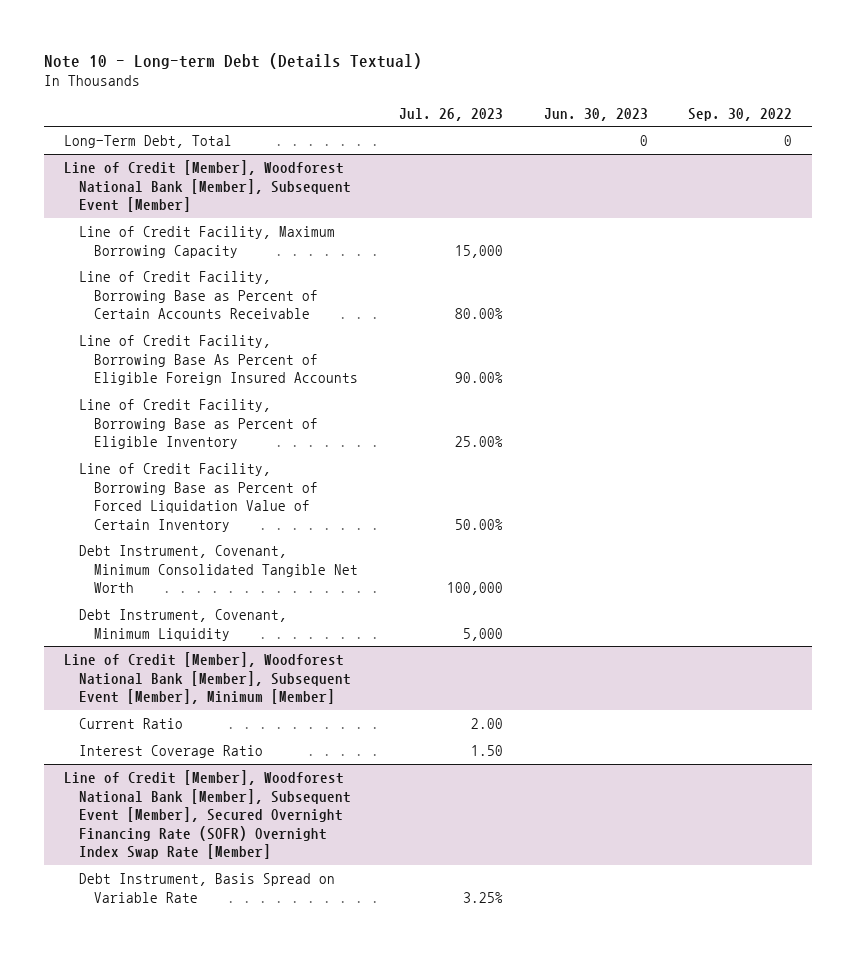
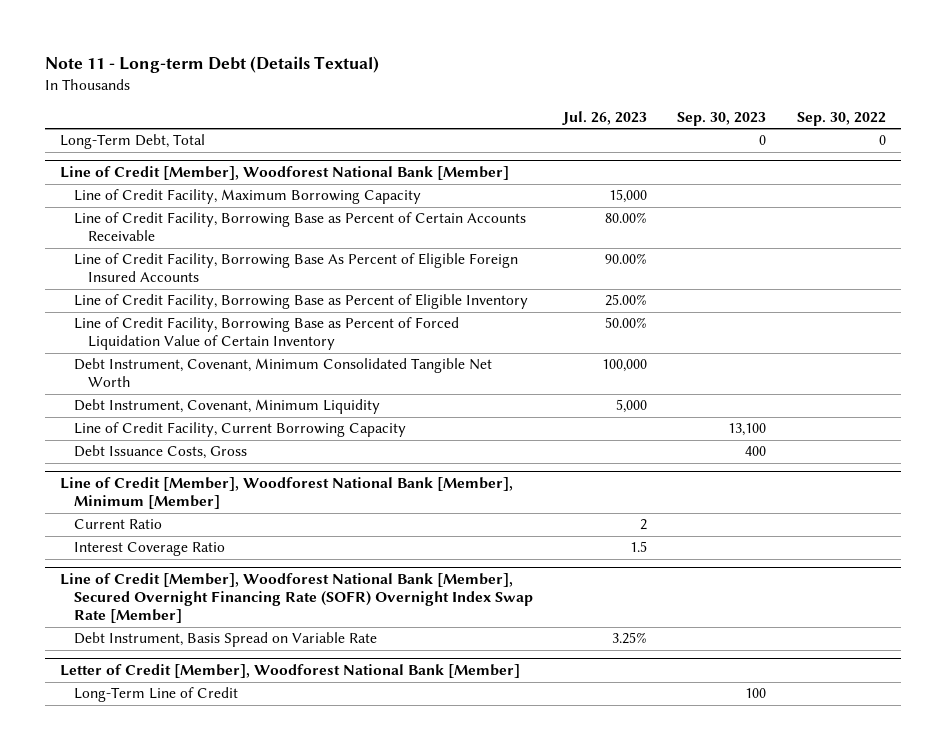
- Note 10 - Long-term Debt (Details Textual)
+ Note 11 - Long-term Debt (Details Textual)
- | Jul. 26, 2023 | Jun. 30, 2023 | Sep. 30, 2022
+ | Jul. 26, 2023 | Sep. 30, 2023 | Sep. 30, 2022
- Line of Credit [Member], Woodforest National Bank [Member], Subsequent Event [Member]
+ Line of Credit [Member], Woodforest National Bank [Member]
- Line of Credit [Member], Woodforest National Bank [Member], Subsequent Event [Member], Minimum [Member]
- Current Ratio | 2.00 | |
- Interest Coverage Ratio | 1.50 | |
- Line of Credit [Member], Woodforest National Bank [Member], Subsequent Event [Member], Secured Overnight Financing Rate (SOFR) Overnight Index Swap Rate [Member]
+ Line of Credit Facility, Current Borrowing Capacity | | 13,100 |
+ Debt Issuance Costs, Gross | | 400 |
+ Line of Credit [Member], Woodforest National Bank [Member], Minimum [Member]
+ Current Ratio | 2 | |
+ Interest Coverage Ratio | 1.5 | |
+ Line of Credit [Member], Woodforest National Bank [Member], Secured Overnight Financing Rate (SOFR) Overnight Index Swap Rate [Member]
+ Letter of Credit [Member], Woodforest National Bank [Member]
+ Long-Term Line of Credit | | 100 |

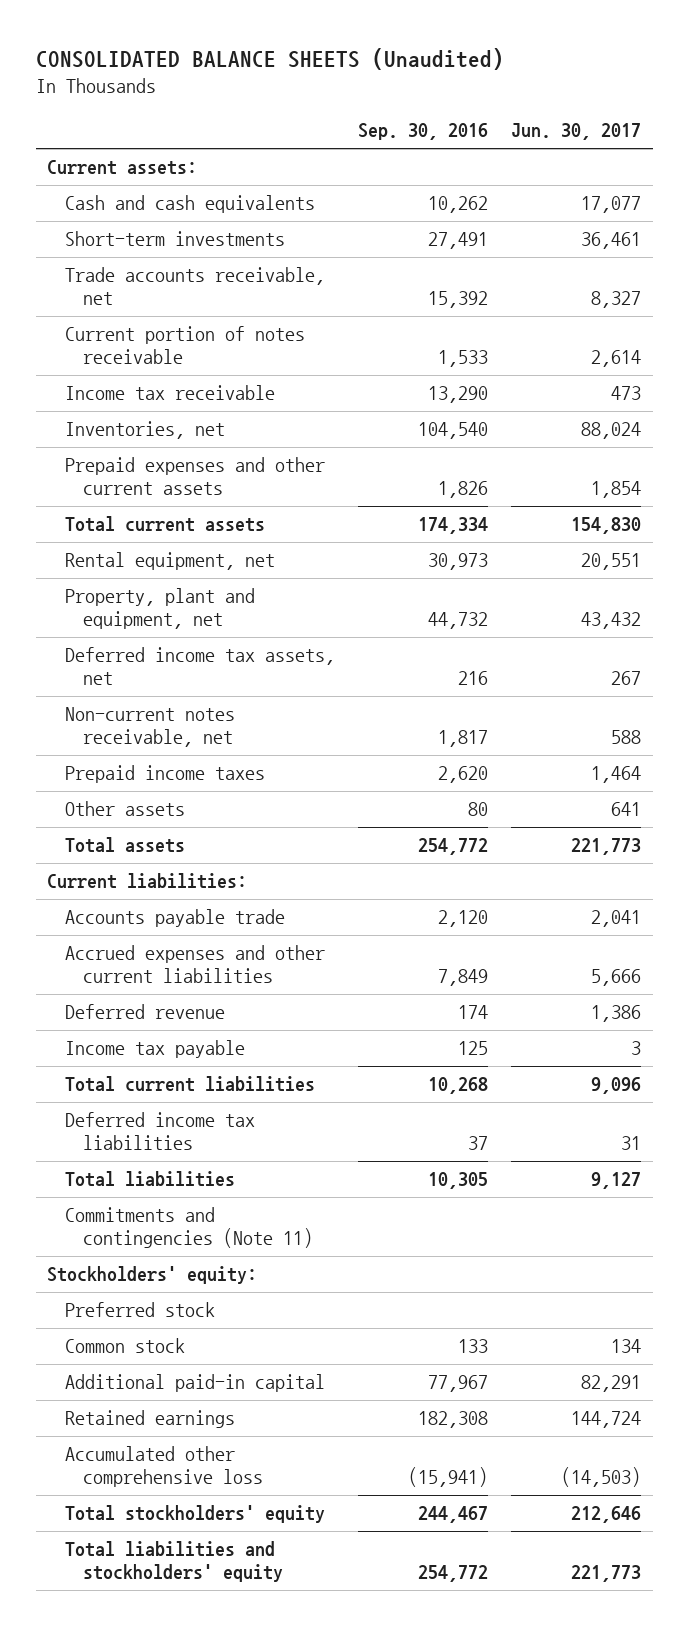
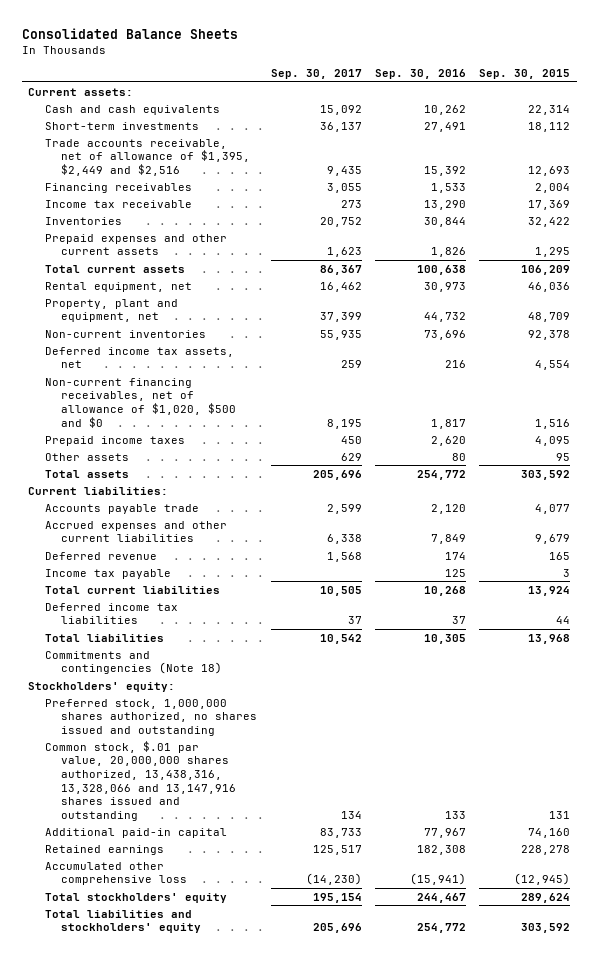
- CONSOLIDATED BALANCE SHEETS (Unaudited)
+ Consolidated Balance Sheets
- | Sep. 30, 2016 | Jun. 30, 2017
+ | Sep. 30, 2017 | Sep. 30, 2016 | Sep. 30, 2015
- Trade accounts receivable, net | 15,392 | 8,327
- Current portion of notes receivable | 1,533 | 2,614
+ Trade accounts receivable, net of allowance of $1,395, $2,449 and $2,516 | 9,435 | 15,392 | 12,693
+ Financing receivables | 3,055 | 1,533 | 2,004
- Inventories, net | 104,540 | 88,024
+ Inventories | 20,752 | 30,844 | 32,422
- Total current assets | 174,334 | 154,830
+ Total current assets | 86,367 | 100,638 | 106,209
+ Non-current inventories | 55,935 | 73,696 | 92,378
- Non-current notes receivable, net | 1,817 | 588
+ Non-current financing receivables, net of allowance of $1,020, $500 and $0 | 8,195 | 1,817 | 1,516
- Commitments and contingencies (Note 11)
+ Commitments and contingencies (Note 18)
- Preferred stock
- Common stock | 133 | 134
+ Preferred stock, 1,000,000 shares authorized, no shares issued and outstanding
+ Common stock, $.01 par value, 20,000,000 shares authorized, 13,438,316, 13,328,066 and 13,147,916 shares issued and outstanding | 134 | 133 | 131

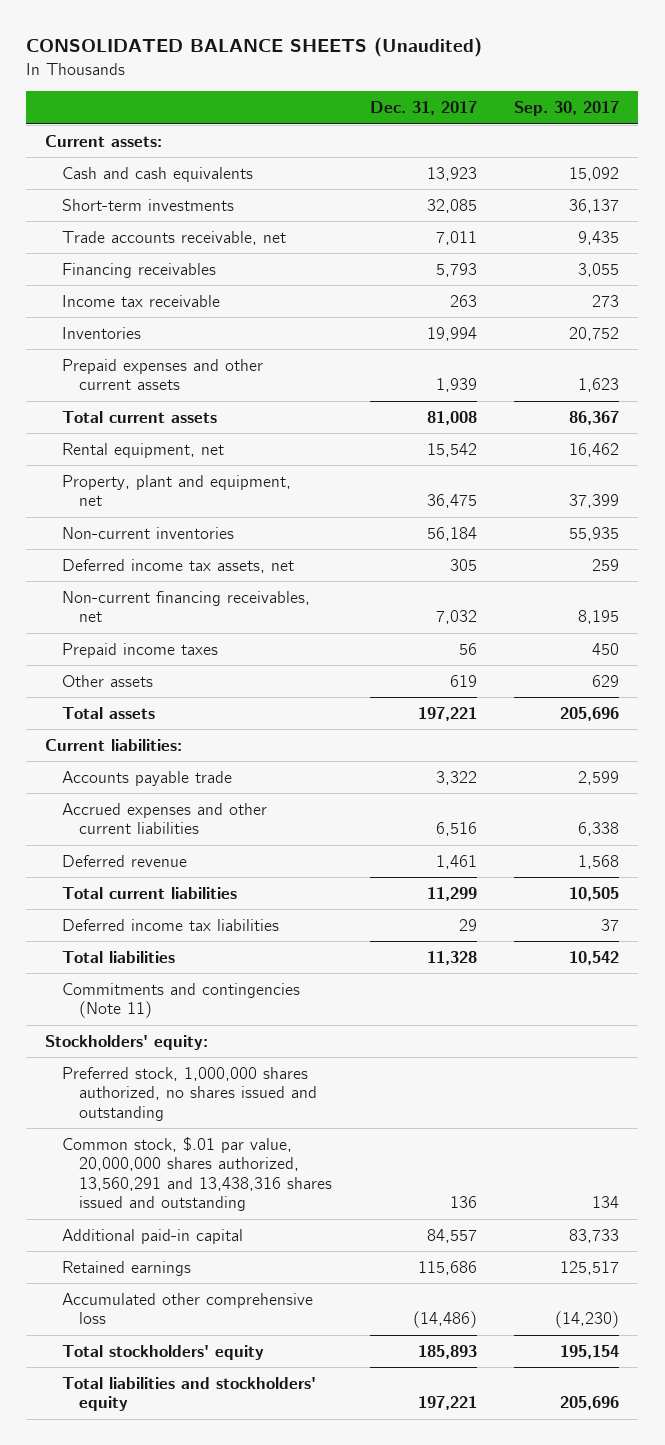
- Consolidated Balance Sheets
+ CONSOLIDATED BALANCE SHEETS (Unaudited)
- | Sep. 30, 2017 | Sep. 30, 2016 | Sep. 30, 2015
+ | Dec. 31, 2017 | Sep. 30, 2017
- Trade accounts receivable, net of allowance of $1,395, $2,449 and $2,516 | 9,435 | 15,392 | 12,693
+ Trade accounts receivable, net | 7,011 | 9,435
- Non-current financing receivables, net of allowance of $1,020, $500 and $0 | 8,195 | 1,817 | 1,516
+ Non-current financing receivables, net | 7,032 | 8,195
- Income tax payable | | 125 | 3
- Commitments and contingencies (Note 18)
+ Commitments and contingencies (Note 11)
- Common stock, $.01 par value, 20,000,000 shares authorized, 13,438,316, 13,328,066 and 13,147,916 shares issued and outstanding | 134 | 133 | 131
+ Common stock, $.01 par value, 20,000,000 shares authorized, 13,560,291 and 13,438,316 shares issued and outstanding | 136 | 134

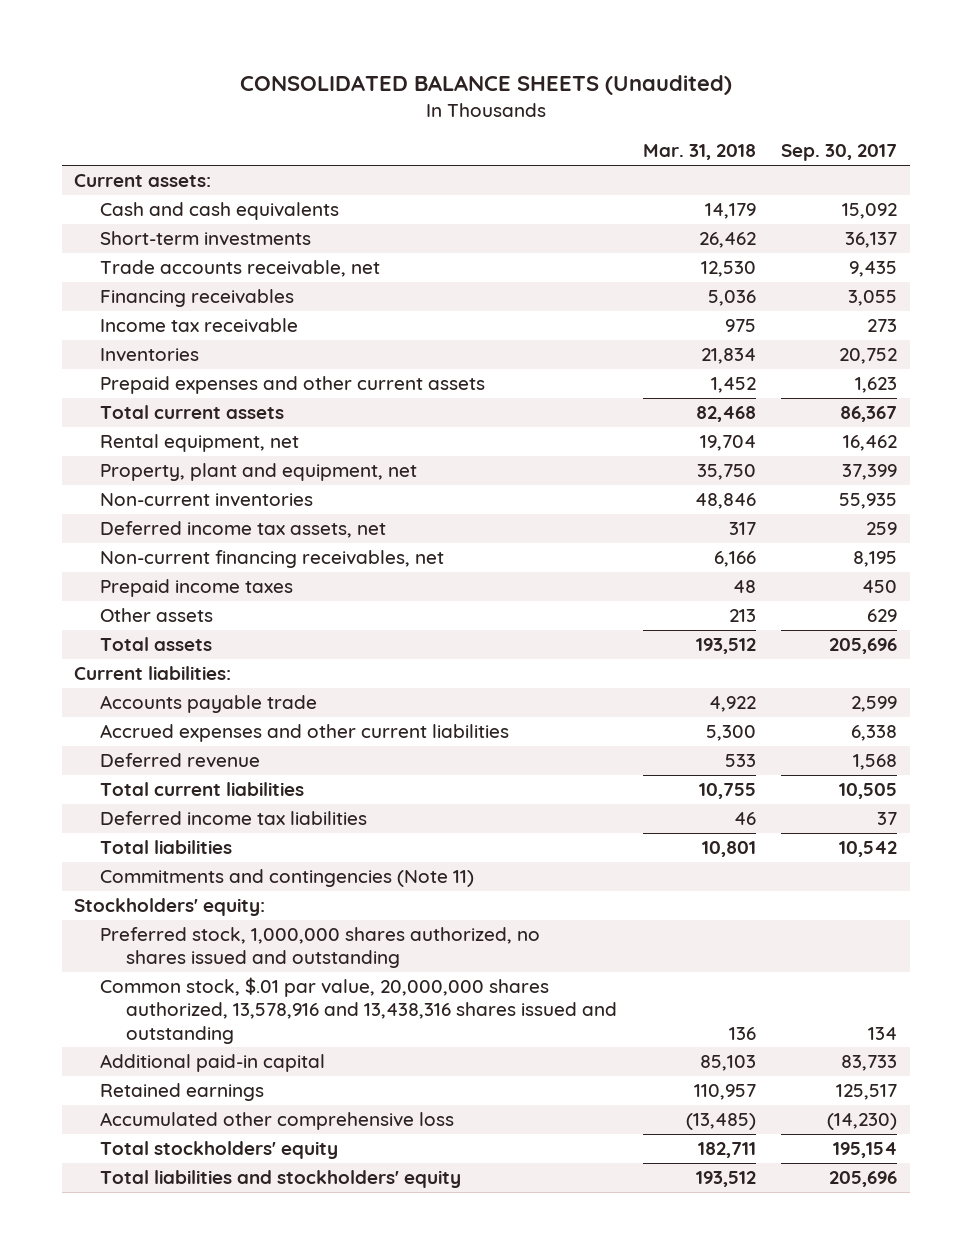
- | Dec. 31, 2017 | Sep. 30, 2017
+ | Mar. 31, 2018 | Sep. 30, 2017
- Common stock, $.01 par value, 20,000,000 shares authorized, 13,560,291 and 13,438,316 shares issued and outstanding | 136 | 134
+ Common stock, $.01 par value, 20,000,000 shares authorized, 13,578,916 and 13,438,316 shares issued and outstanding | 136 | 134

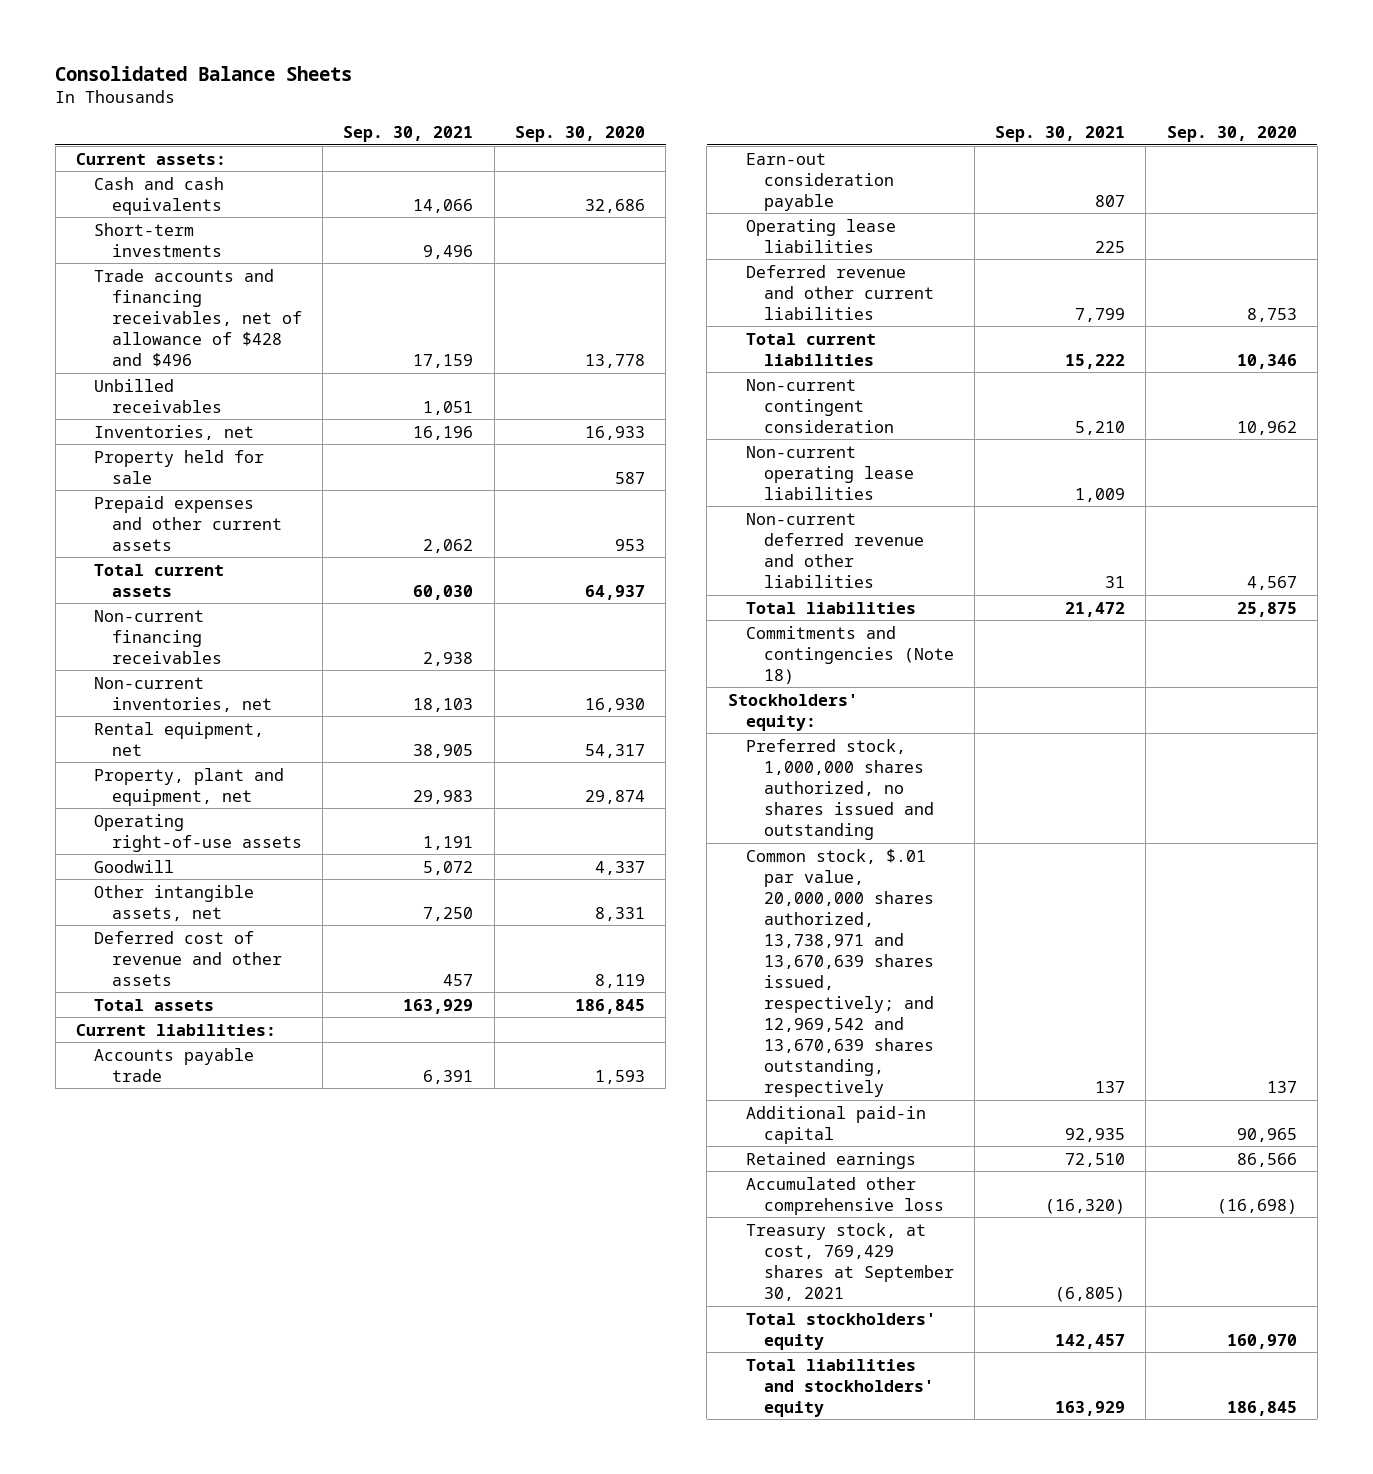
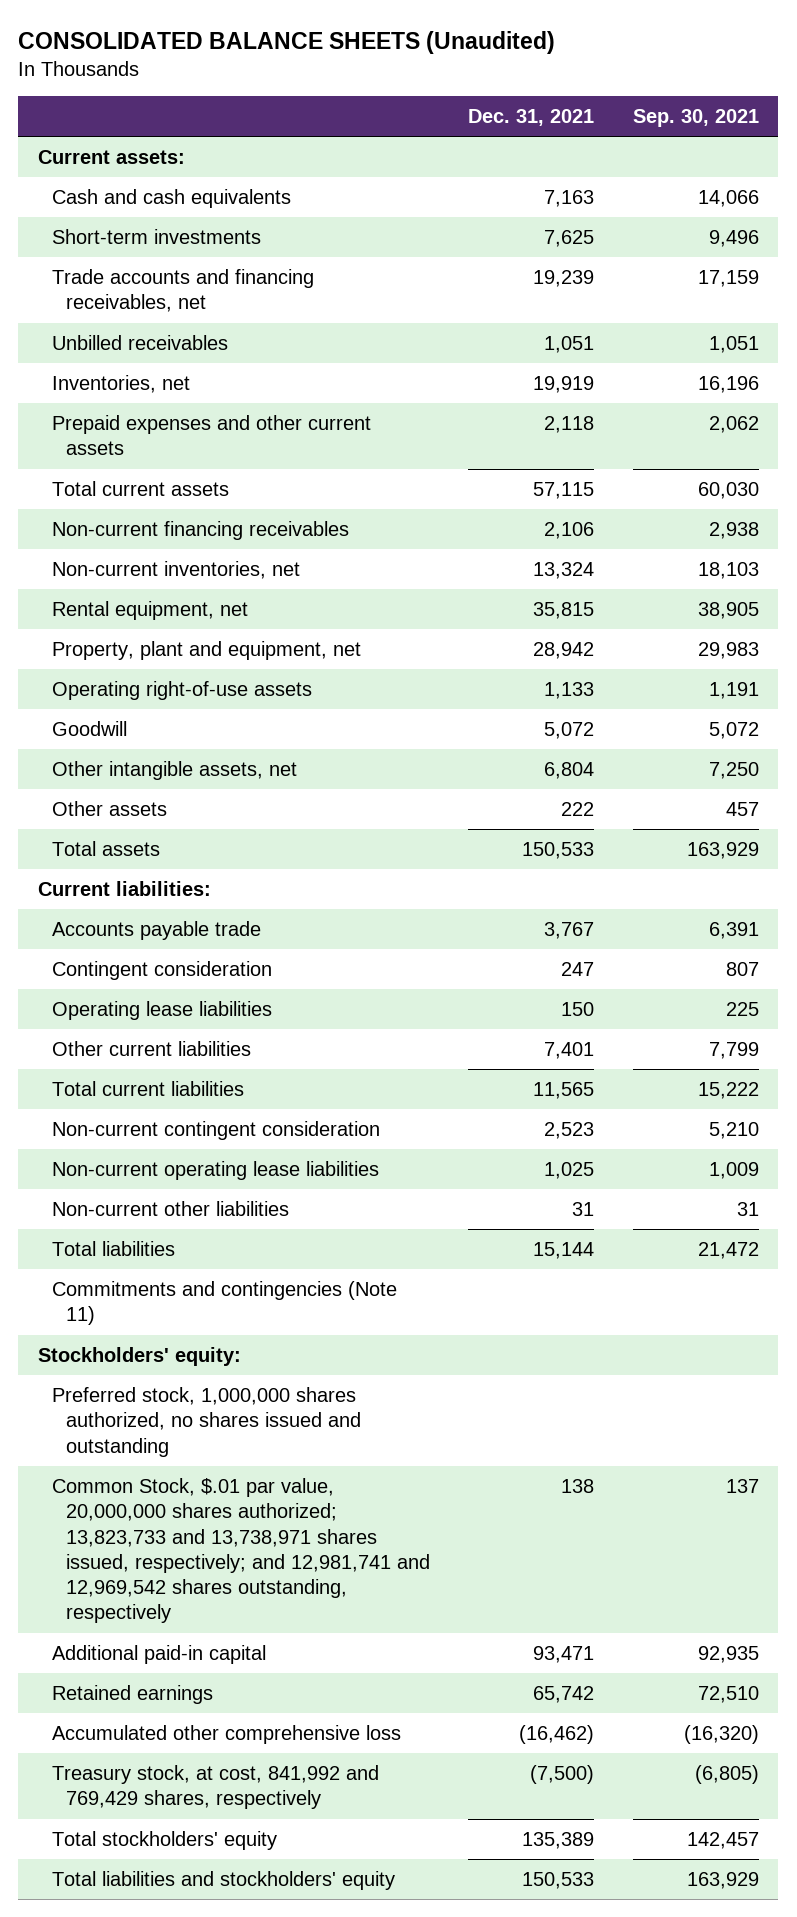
- Consolidated Balance Sheets
+ CONSOLIDATED BALANCE SHEETS (Unaudited)
- | Sep. 30, 2021 | Sep. 30, 2020
+ | Dec. 31, 2021 | Sep. 30, 2021
- Trade accounts and financing receivables, net of allowance of $428 and $496 | 17,159 | 13,778
+ Trade accounts and financing receivables, net | 19,239 | 17,159
- Property held for sale | | 587
- Deferred cost of revenue and other assets | 457 | 8,119
+ Other assets | 222 | 457
- Earn-out consideration payable | 807 |
+ Contingent consideration | 247 | 807
- Deferred revenue and other current liabilities | 7,799 | 8,753
+ Other current liabilities | 7,401 | 7,799
- Non-current deferred revenue and other liabilities | 31 | 4,567
+ Non-current other liabilities | 31 | 31
- Commitments and contingencies (Note 18)
+ Commitments and contingencies (Note 11)
- Common stock, $.01 par value, 20,000,000 shares authorized, 13,738,971 and 13,670,639 shares issued, respectively; and 12,969,542 and 13,670,639 shares outstanding, respectively | 137 | 137
+ Common Stock, $.01 par value, 20,000,000 shares authorized; 13,823,733 and 13,738,971 shares issued, respectively; and 12,981,741 and 12,969,542 shares outstanding, respectively | 138 | 137
- Treasury stock, at cost, 769,429 shares at September 30, 2021 | (6,805) |
+ Treasury stock, at cost, 841,992 and 769,429 shares, respectively | (7,500) | (6,805)

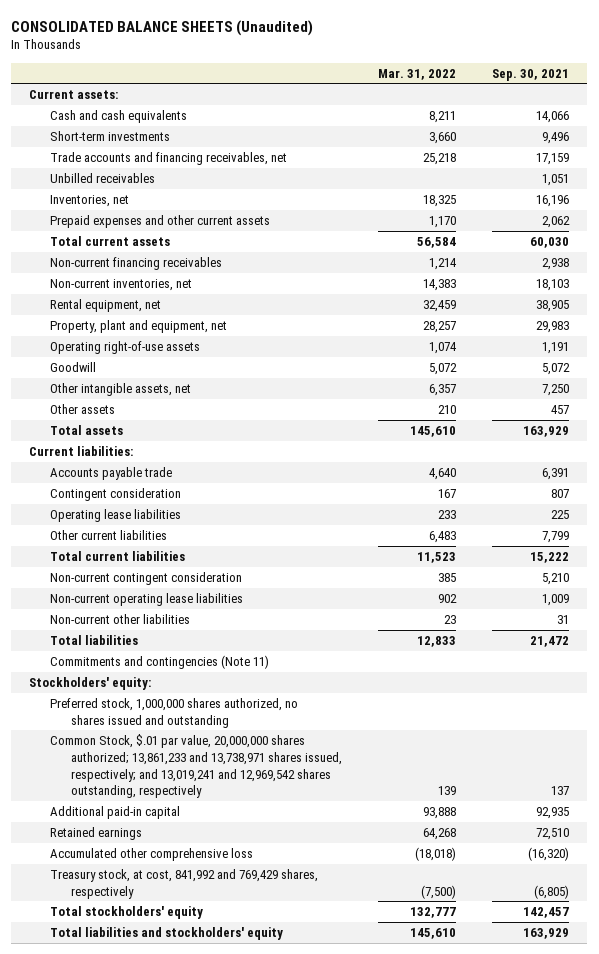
- | Dec. 31, 2021 | Sep. 30, 2021
+ | Mar. 31, 2022 | Sep. 30, 2021
- Common Stock, $.01 par value, 20,000,000 shares authorized; 13,823,733 and 13,738,971 shares issued, respectively; and 12,981,741 and 12,969,542 shares outstanding, respectively | 138 | 137
+ Common Stock, $.01 par value, 20,000,000 shares authorized; 13,861,233 and 13,738,971 shares issued, respectively; and 13,019,241 and 12,969,542 shares outstanding, respectively | 139 | 137

